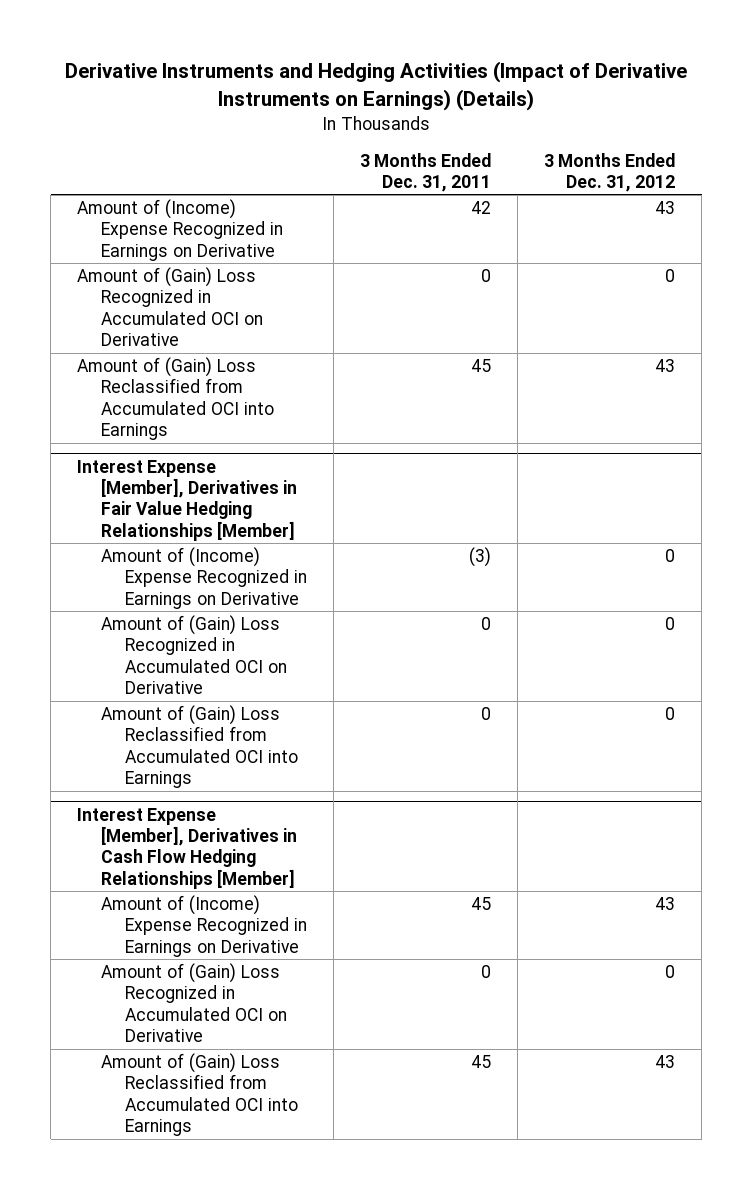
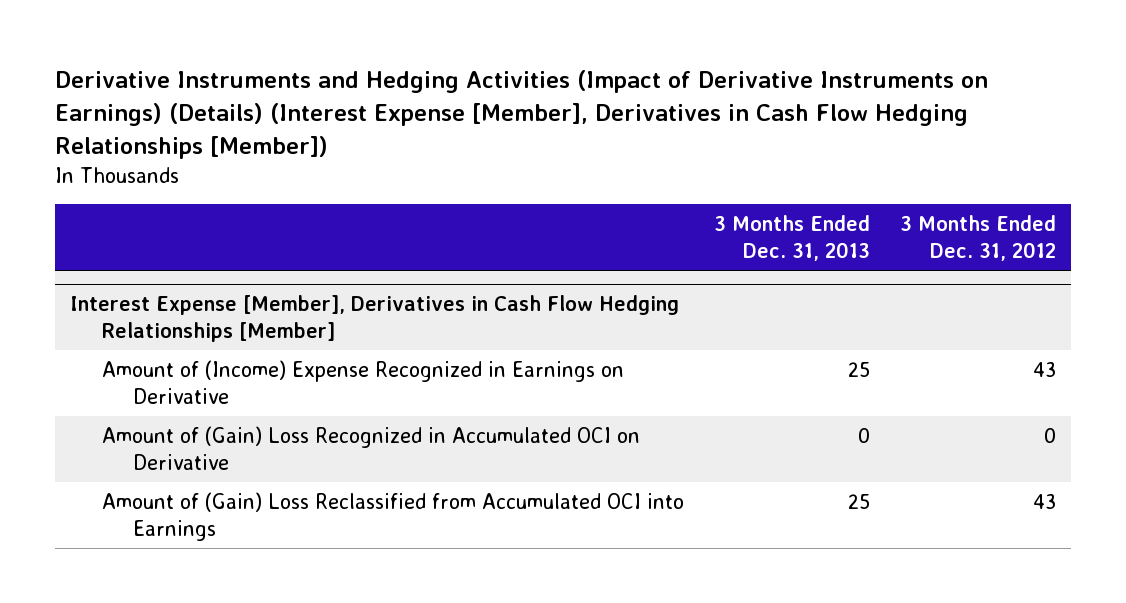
- Derivative Instruments and Hedging Activities (Impact of Derivative Instruments on Earnings) (Details)
+ Derivative Instruments and Hedging Activities (Impact of Derivative Instruments on Earnings) (Details) (Interest Expense [Member], Derivatives in Cash Flow Hedging Relationships [Member])
- | 3 Months Ended Dec. 31, 2011 | 3 Months Ended Dec. 31, 2012
+ | 3 Months Ended Dec. 31, 2013 | 3 Months Ended Dec. 31, 2012
- Amount of (Income) Expense Recognized in Earnings on Derivative | 42 | 43
- Amount of (Gain) Loss Recognized in Accumulated OCI on Derivative | 0 | 0
- Amount of (Gain) Loss Reclassified from Accumulated OCI into Earnings | 45 | 43
- Interest Expense [Member], Derivatives in Fair Value Hedging Relationships [Member]
- Amount of (Income) Expense Recognized in Earnings on Derivative | (3) | 0
- Amount of (Gain) Loss Recognized in Accumulated OCI on Derivative | 0 | 0
- Amount of (Gain) Loss Reclassified from Accumulated OCI into Earnings | 0 | 0

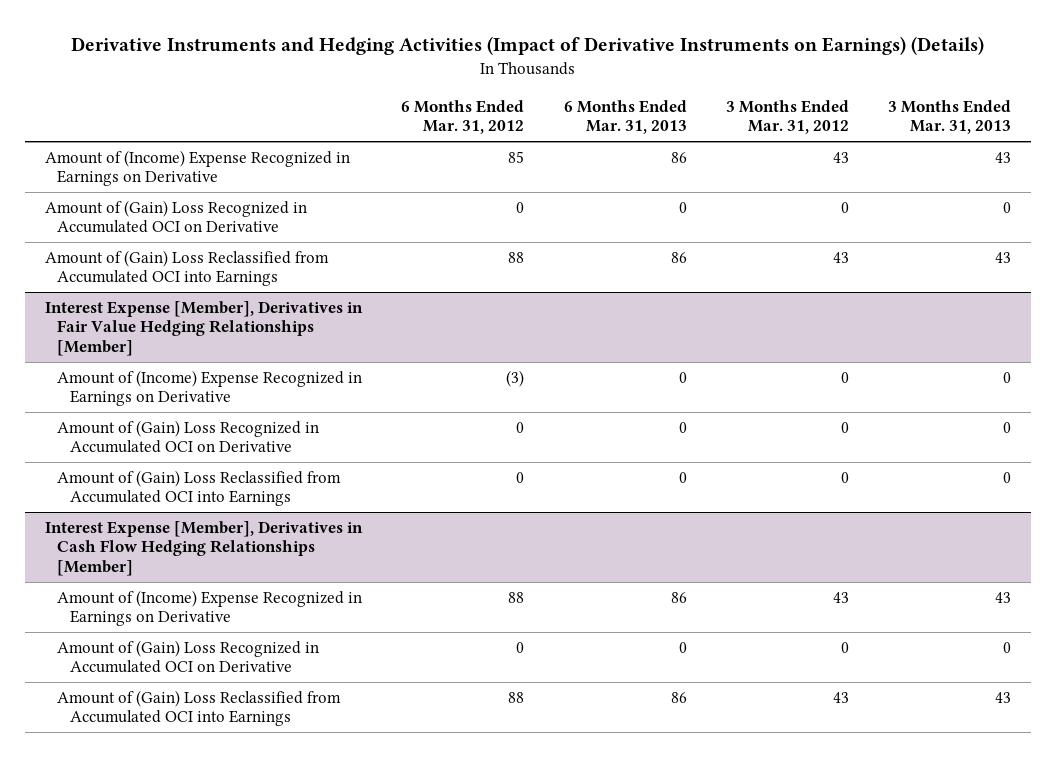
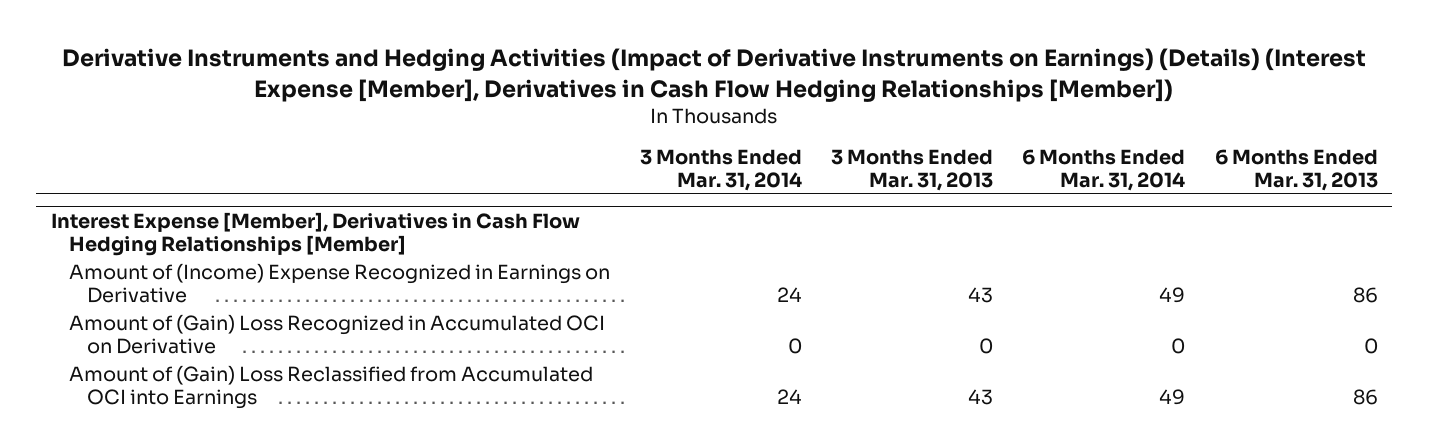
- Derivative Instruments and Hedging Activities (Impact of Derivative Instruments on Earnings) (Details)
+ Derivative Instruments and Hedging Activities (Impact of Derivative Instruments on Earnings) (Details) (Interest Expense [Member], Derivatives in Cash Flow Hedging Relationships [Member])
- | 6 Months Ended Mar. 31, 2012 | 6 Months Ended Mar. 31, 2013 | 3 Months Ended Mar. 31, 2012 | 3 Months Ended Mar. 31, 2013
+ | 3 Months Ended Mar. 31, 2014 | 3 Months Ended Mar. 31, 2013 | 6 Months Ended Mar. 31, 2014 | 6 Months Ended Mar. 31, 2013
- Amount of (Income) Expense Recognized in Earnings on Derivative | 85 | 86 | 43 | 43
- Amount of (Gain) Loss Recognized in Accumulated OCI on Derivative | 0 | 0 | 0 | 0
- Amount of (Gain) Loss Reclassified from Accumulated OCI into Earnings | 88 | 86 | 43 | 43
- Interest Expense [Member], Derivatives in Fair Value Hedging Relationships [Member]
- Amount of (Income) Expense Recognized in Earnings on Derivative | (3) | 0 | 0 | 0
- Amount of (Gain) Loss Recognized in Accumulated OCI on Derivative | 0 | 0 | 0 | 0
- Amount of (Gain) Loss Reclassified from Accumulated OCI into Earnings | 0 | 0 | 0 | 0

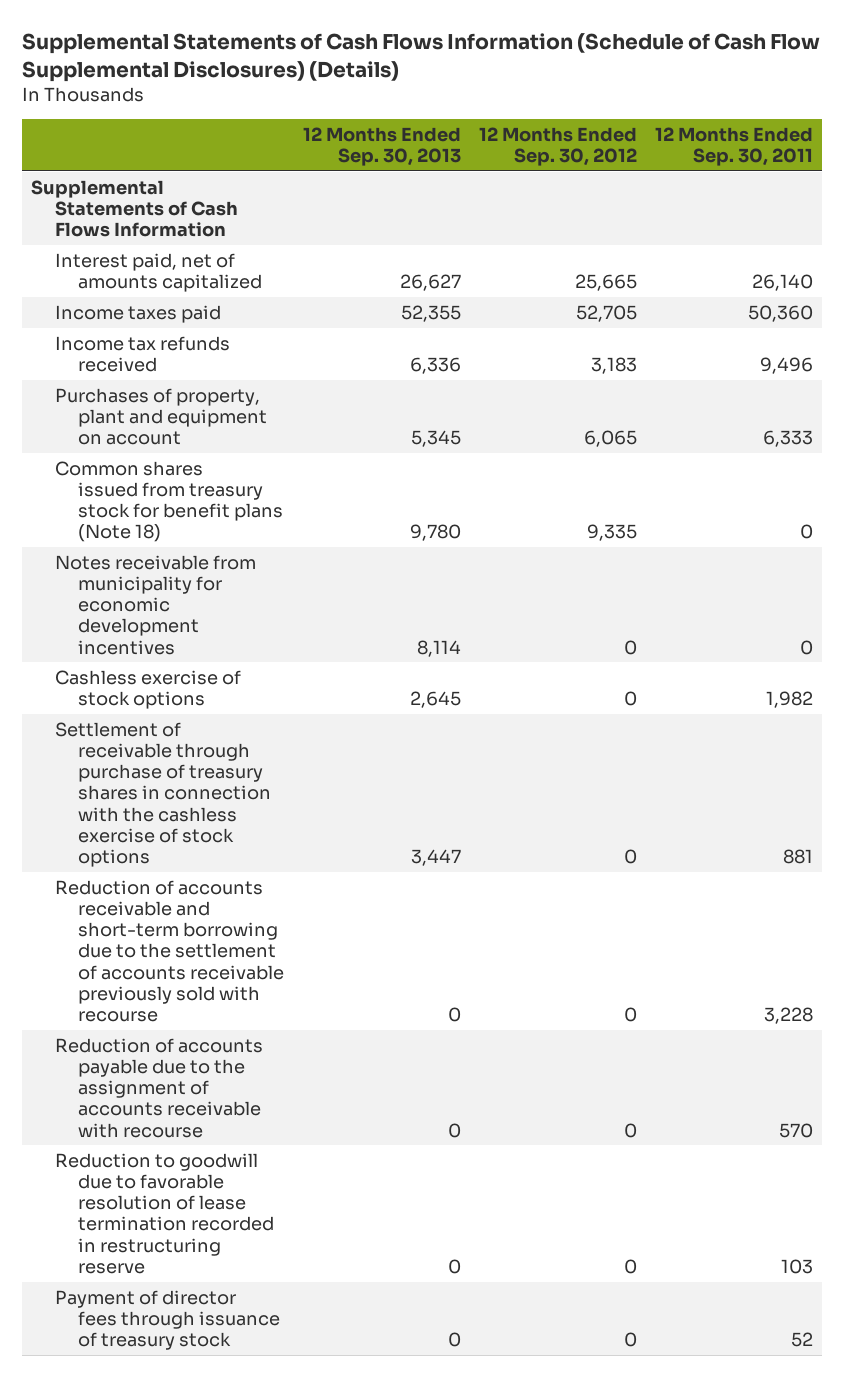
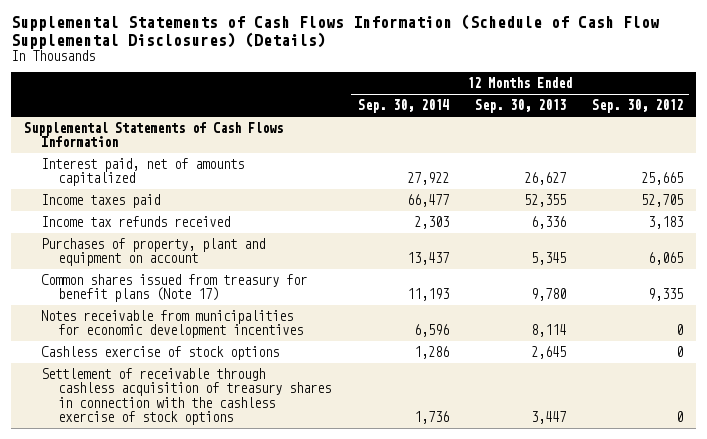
- | 12 Months Ended Sep. 30, 2013 | 12 Months Ended Sep. 30, 2012 | 12 Months Ended Sep. 30, 2011
+ | 12 Months Ended Sep. 30, 2014 | 12 Months Ended Sep. 30, 2013 | 12 Months Ended Sep. 30, 2012
- Common shares issued from treasury stock for benefit plans (Note 18) | 9,780 | 9,335 | 0
- Notes receivable from municipality for economic development incentives | 8,114 | 0 | 0
+ Common shares issued from treasury for benefit plans (Note 17) | 11,193 | 9,780 | 9,335
+ Notes receivable from municipalities for economic development incentives | 6,596 | 8,114 | 0
- Settlement of receivable through purchase of treasury shares in connection with the cashless exercise of stock options | 3,447 | 0 | 881
- Reduction of accounts receivable and short-term borrowing due to the settlement of accounts receivable previously sold with recourse | 0 | 0 | 3,228
- Reduction of accounts payable due to the assignment of accounts receivable with recourse | 0 | 0 | 570
- Reduction to goodwill due to favorable resolution of lease termination recorded in restructuring reserve | 0 | 0 | 103
- Payment of director fees through issuance of treasury stock | 0 | 0 | 52
+ Settlement of receivable through cashless acquisition of treasury shares in connection with the cashless exercise of stock options | 1,736 | 3,447 | 0

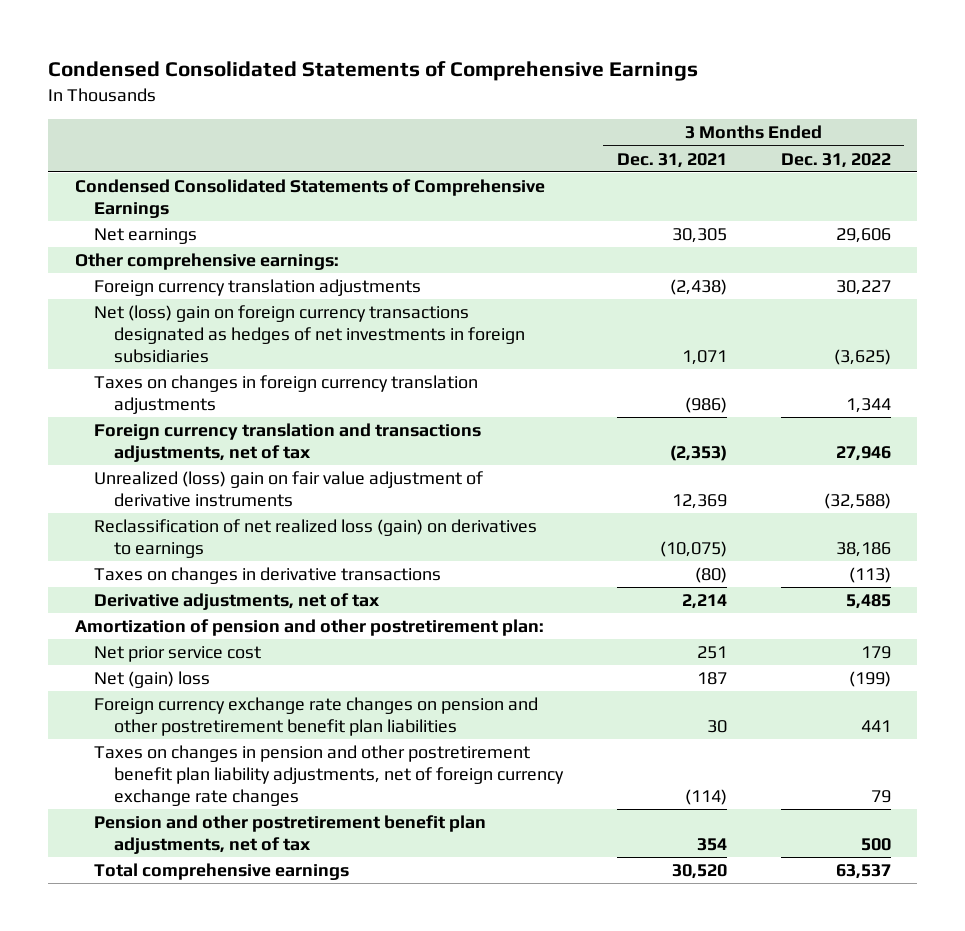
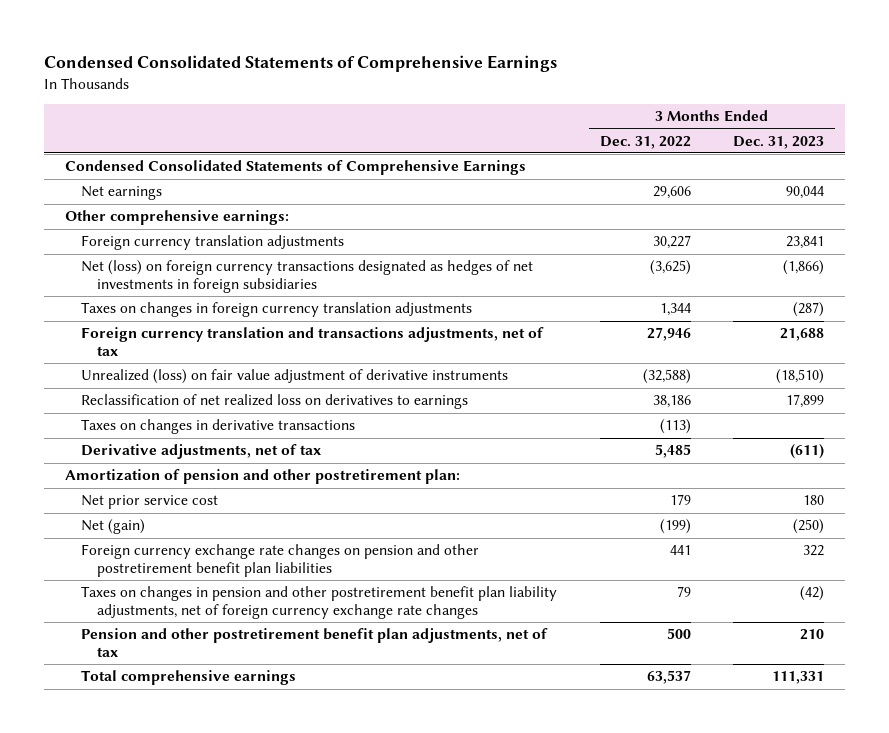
- | 3 Months Ended Dec. 31, 2021 | 3 Months Ended Dec. 31, 2022
+ | 3 Months Ended Dec. 31, 2022 | 3 Months Ended Dec. 31, 2023
- Net (loss) gain on foreign currency transactions designated as hedges of net investments in foreign subsidiaries | 1,071 | (3,625)
+ Net (loss) on foreign currency transactions designated as hedges of net investments in foreign subsidiaries | (3,625) | (1,866)
- Unrealized (loss) gain on fair value adjustment of derivative instruments | 12,369 | (32,588)
- Reclassification of net realized loss (gain) on derivatives to earnings | (10,075) | 38,186
+ Unrealized (loss) on fair value adjustment of derivative instruments | (32,588) | (18,510)
+ Reclassification of net realized loss on derivatives to earnings | 38,186 | 17,899
- Net (gain) loss | 187 | (199)
+ Net (gain) | (199) | (250)

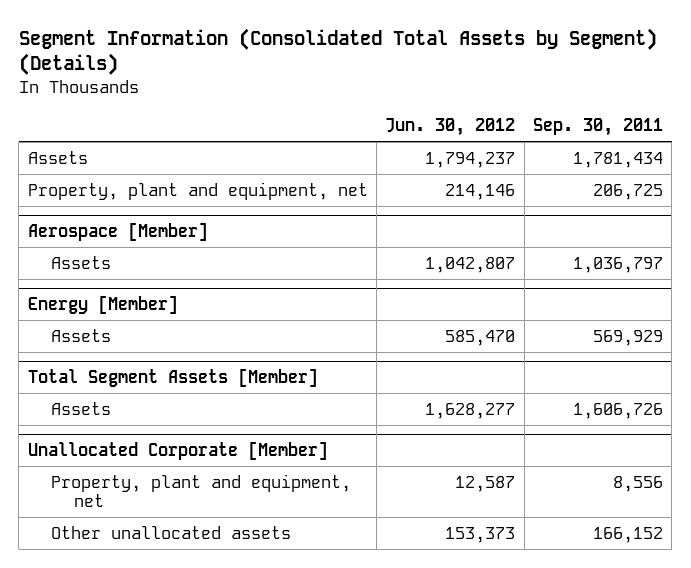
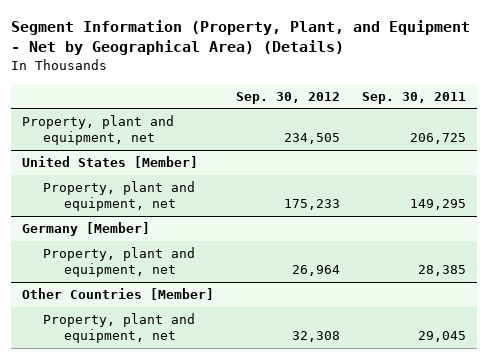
- Segment Information (Consolidated Total Assets by Segment) (Details)
+ Segment Information (Property, Plant, and Equipment - Net by Geographical Area) (Details)
- | Jun. 30, 2012 | Sep. 30, 2011
+ | Sep. 30, 2012 | Sep. 30, 2011
- Assets | 1,794,237 | 1,781,434
- Aerospace [Member]
- Assets | 1,042,807 | 1,036,797
- Energy [Member]
- Assets | 585,470 | 569,929
- Total Segment Assets [Member]
- Assets | 1,628,277 | 1,606,726
- Unallocated Corporate [Member]
- Property, plant and equipment, net | 12,587 | 8,556
- Other unallocated assets | 153,373 | 166,152
+ United States [Member]
+ Property, plant and equipment, net | 175,233 | 149,295
+ Germany [Member]
+ Property, plant and equipment, net | 26,964 | 28,385
+ Other Countries [Member]
+ Property, plant and equipment, net | 32,308 | 29,045

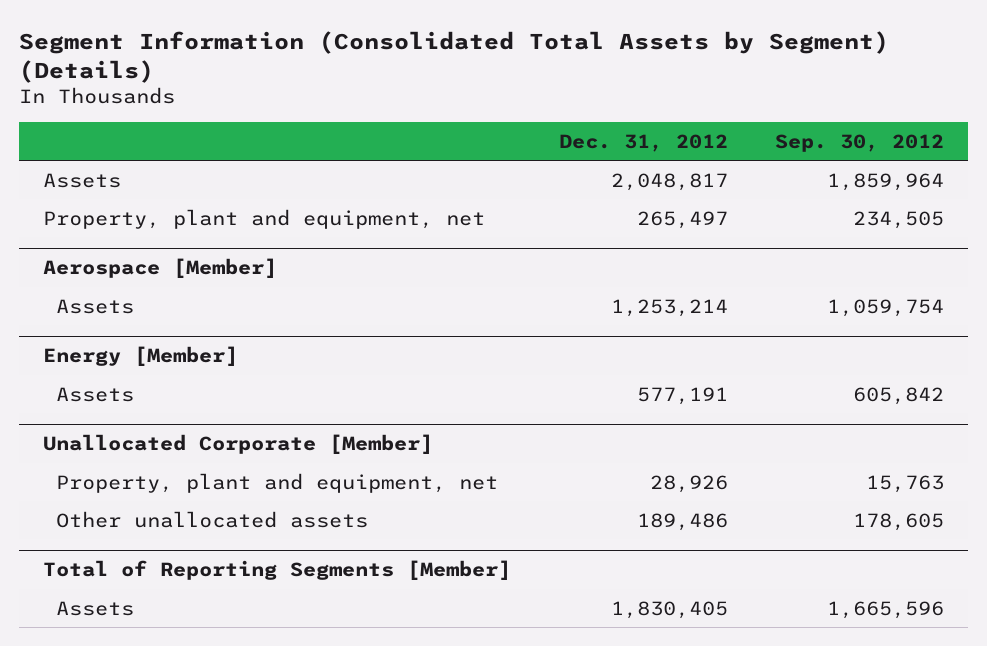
- Segment Information (Property, Plant, and Equipment - Net by Geographical Area) (Details)
+ Segment Information (Consolidated Total Assets by Segment) (Details)
- | Sep. 30, 2012 | Sep. 30, 2011
+ | Dec. 31, 2012 | Sep. 30, 2012
+ Assets | 2,048,817 | 1,859,964
- United States [Member]
- Property, plant and equipment, net | 175,233 | 149,295
- Germany [Member]
- Property, plant and equipment, net | 26,964 | 28,385
- Other Countries [Member]
- Property, plant and equipment, net | 32,308 | 29,045
+ Aerospace [Member]
+ Assets | 1,253,214 | 1,059,754
+ Energy [Member]
+ Assets | 577,191 | 605,842
+ Unallocated Corporate [Member]
+ Property, plant and equipment, net | 28,926 | 15,763
+ Other unallocated assets | 189,486 | 178,605
+ Total of Reporting Segments [Member]
+ Assets | 1,830,405 | 1,665,596

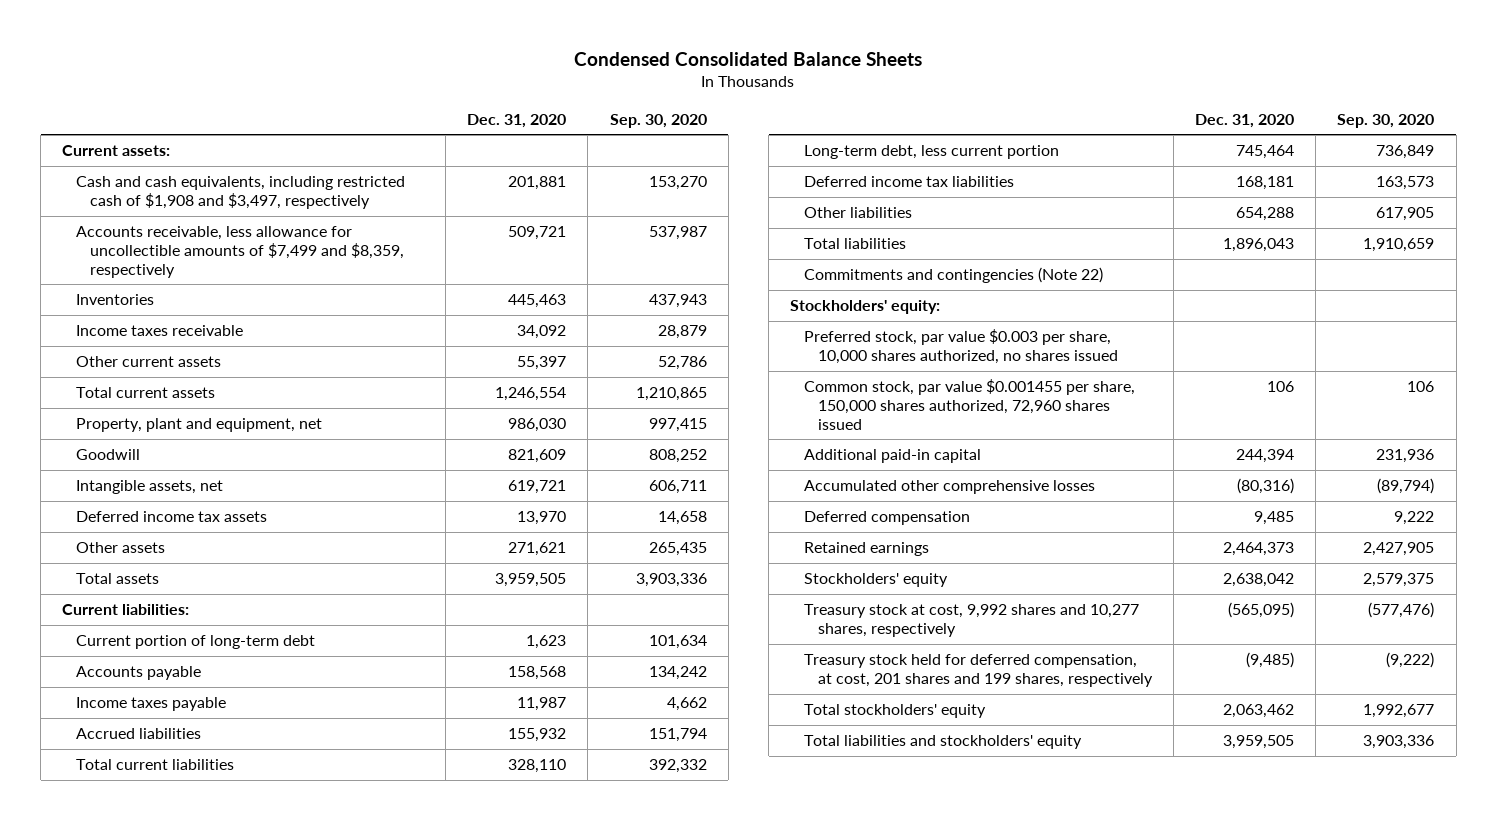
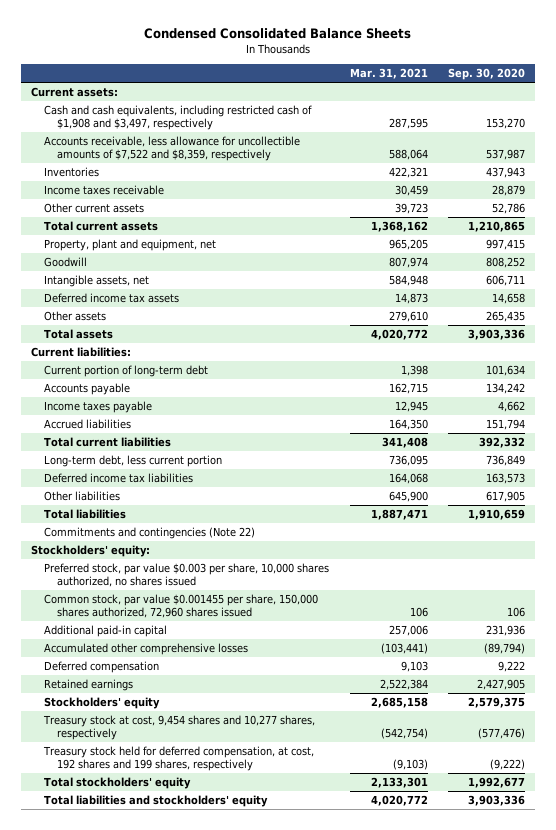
- | Dec. 31, 2020 | Sep. 30, 2020
+ | Mar. 31, 2021 | Sep. 30, 2020
- Accounts receivable, less allowance for uncollectible amounts of $7,499 and $8,359, respectively | 509,721 | 537,987
+ Accounts receivable, less allowance for uncollectible amounts of $7,522 and $8,359, respectively | 588,064 | 537,987
- Treasury stock at cost, 9,992 shares and 10,277 shares, respectively | (565,095) | (577,476)
- Treasury stock held for deferred compensation, at cost, 201 shares and 199 shares, respectively | (9,485) | (9,222)
+ Treasury stock at cost, 9,454 shares and 10,277 shares, respectively | (542,754) | (577,476)
+ Treasury stock held for deferred compensation, at cost, 192 shares and 199 shares, respectively | (9,103) | (9,222)

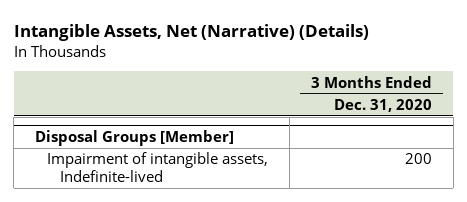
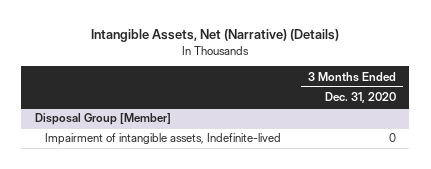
- Disposal Groups [Member]
- Impairment of intangible assets, Indefinite-lived | 200
+ Disposal Group [Member]
+ Impairment of intangible assets, Indefinite-lived | 0

